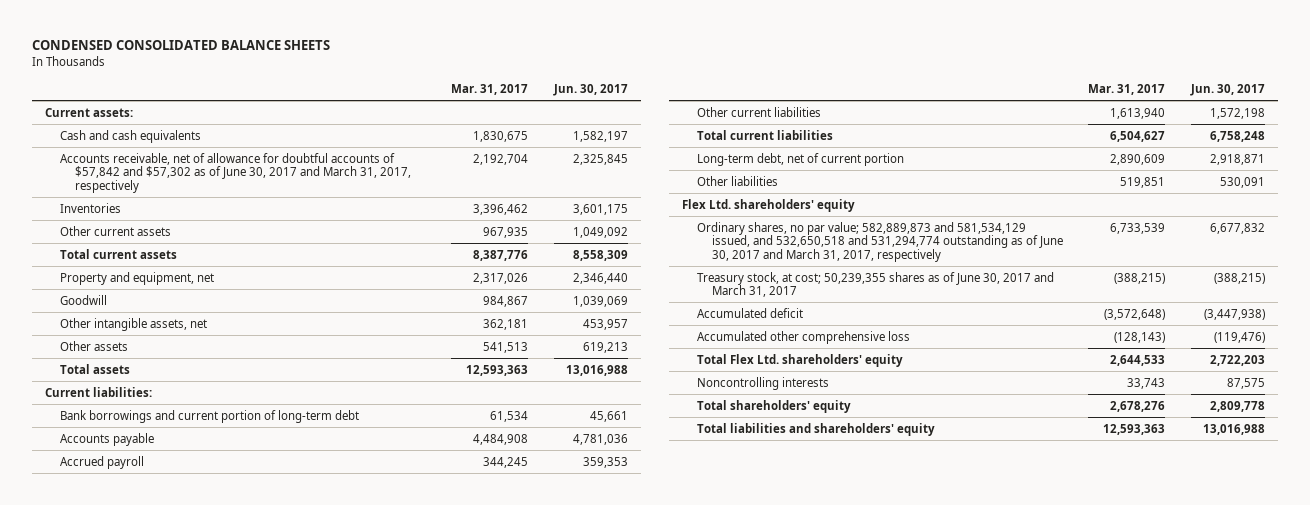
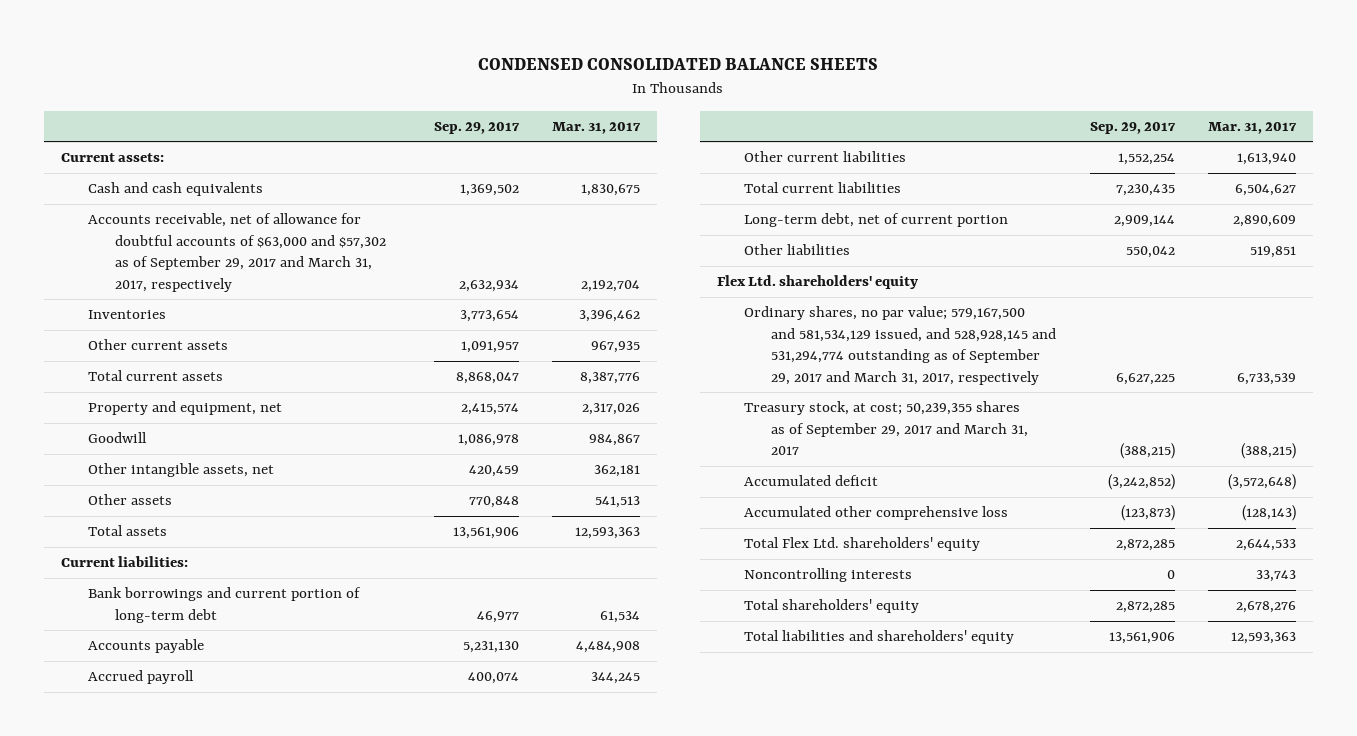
- | Mar. 31, 2017 | Jun. 30, 2017
+ | Sep. 29, 2017 | Mar. 31, 2017
- Accounts receivable, net of allowance for doubtful accounts of $57,842 and $57,302 as of June 30, 2017 and March 31, 2017, respectively | 2,192,704 | 2,325,845
+ Accounts receivable, net of allowance for doubtful accounts of $63,000 and $57,302 as of September 29, 2017 and March 31, 2017, respectively | 2,632,934 | 2,192,704
- Ordinary shares, no par value; 582,889,873 and 581,534,129 issued, and 532,650,518 and 531,294,774 outstanding as of June 30, 2017 and March 31, 2017, respectively | 6,733,539 | 6,677,832
- Treasury stock, at cost; 50,239,355 shares as of June 30, 2017 and March 31, 2017 | (388,215) | (388,215)
+ Ordinary shares, no par value; 579,167,500 and 581,534,129 issued, and 528,928,145 and 531,294,774 outstanding as of September 29, 2017 and March 31, 2017, respectively | 6,627,225 | 6,733,539
+ Treasury stock, at cost; 50,239,355 shares as of September 29, 2017 and March 31, 2017 | (388,215) | (388,215)

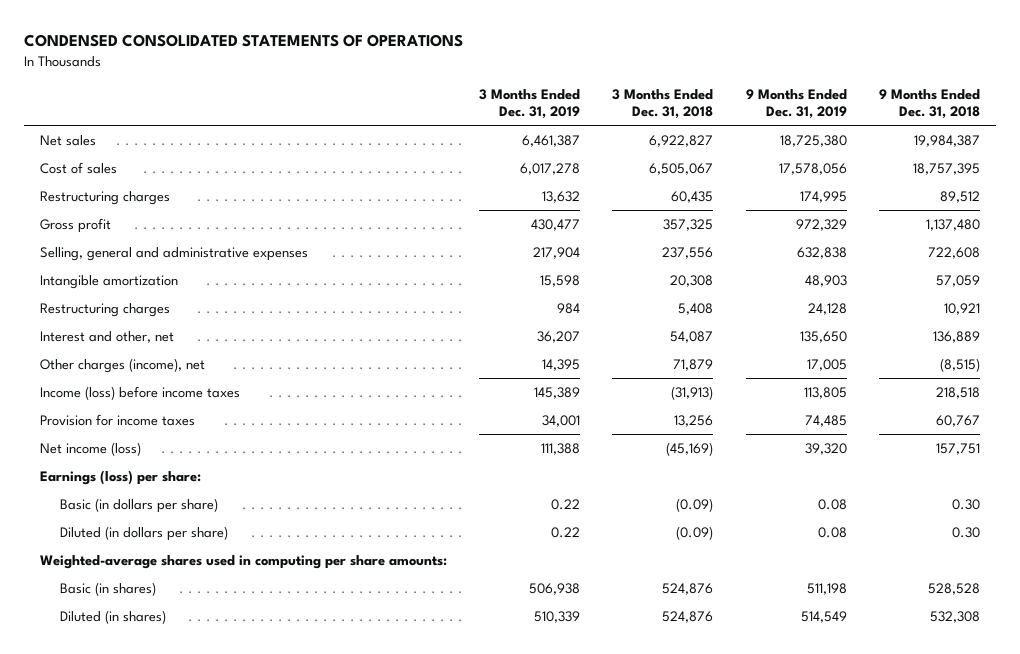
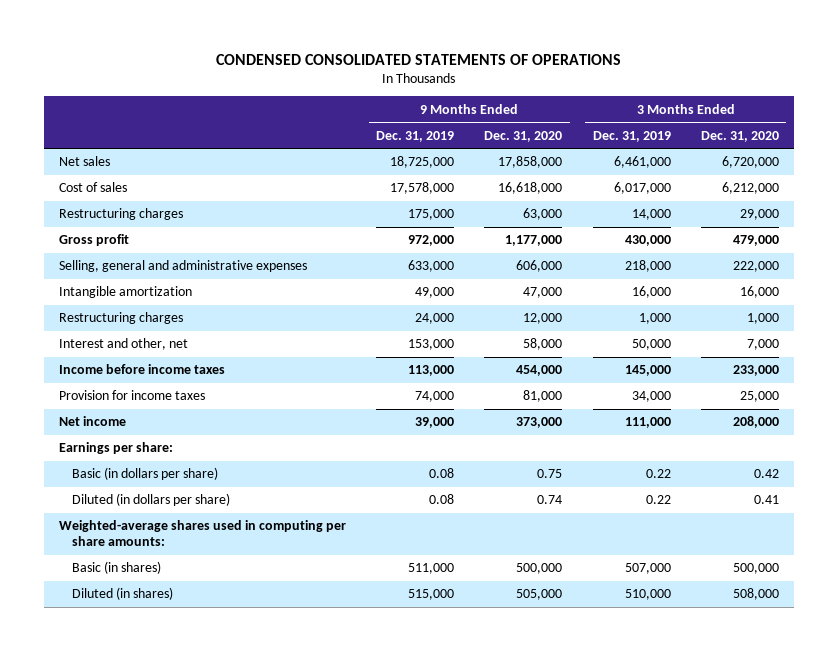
- | 3 Months Ended Dec. 31, 2019 | 3 Months Ended Dec. 31, 2018 | 9 Months Ended Dec. 31, 2019 | 9 Months Ended Dec. 31, 2018
+ | 9 Months Ended Dec. 31, 2019 | 9 Months Ended Dec. 31, 2020 | 3 Months Ended Dec. 31, 2019 | 3 Months Ended Dec. 31, 2020
- Net sales | 6,461,387 | 6,922,827 | 18,725,380 | 19,984,387
- Cost of sales | 6,017,278 | 6,505,067 | 17,578,056 | 18,757,395
- Restructuring charges | 13,632 | 60,435 | 174,995 | 89,512
- Gross profit | 430,477 | 357,325 | 972,329 | 1,137,480
- Selling, general and administrative expenses | 217,904 | 237,556 | 632,838 | 722,608
- Intangible amortization | 15,598 | 20,308 | 48,903 | 57,059
- Restructuring charges | 984 | 5,408 | 24,128 | 10,921
- Interest and other, net | 36,207 | 54,087 | 135,650 | 136,889
- Other charges (income), net | 14,395 | 71,879 | 17,005 | (8,515)
- Income (loss) before income taxes | 145,389 | (31,913) | 113,805 | 218,518
- Provision for income taxes | 34,001 | 13,256 | 74,485 | 60,767
- Net income (loss) | 111,388 | (45,169) | 39,320 | 157,751
- Earnings (loss) per share:
+ Net sales | 18,725,000 | 17,858,000 | 6,461,000 | 6,720,000
+ Cost of sales | 17,578,000 | 16,618,000 | 6,017,000 | 6,212,000
+ Restructuring charges | 175,000 | 63,000 | 14,000 | 29,000
+ Gross profit | 972,000 | 1,177,000 | 430,000 | 479,000
+ Selling, general and administrative expenses | 633,000 | 606,000 | 218,000 | 222,000
+ Intangible amortization | 49,000 | 47,000 | 16,000 | 16,000
+ Restructuring charges | 24,000 | 12,000 | 1,000 | 1,000
+ Interest and other, net | 153,000 | 58,000 | 50,000 | 7,000
+ Income before income taxes | 113,000 | 454,000 | 145,000 | 233,000
+ Provision for income taxes | 74,000 | 81,000 | 34,000 | 25,000
+ Net income | 39,000 | 373,000 | 111,000 | 208,000
+ Earnings per share:
- Basic (in shares) | 506,938 | 524,876 | 511,198 | 528,528
- Diluted (in shares) | 510,339 | 524,876 | 514,549 | 532,308
+ Basic (in shares) | 511,000 | 500,000 | 507,000 | 500,000
+ Diluted (in shares) | 515,000 | 505,000 | 510,000 | 508,000

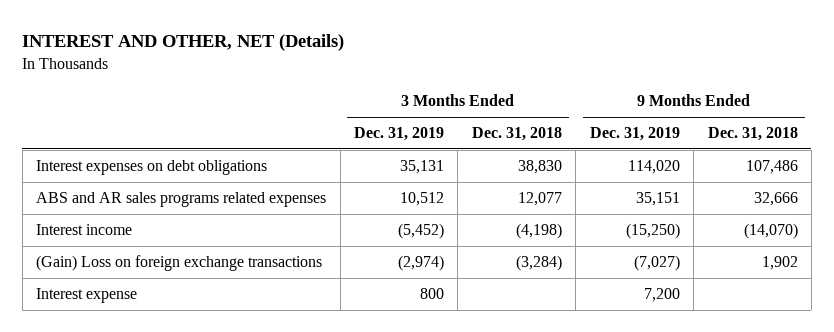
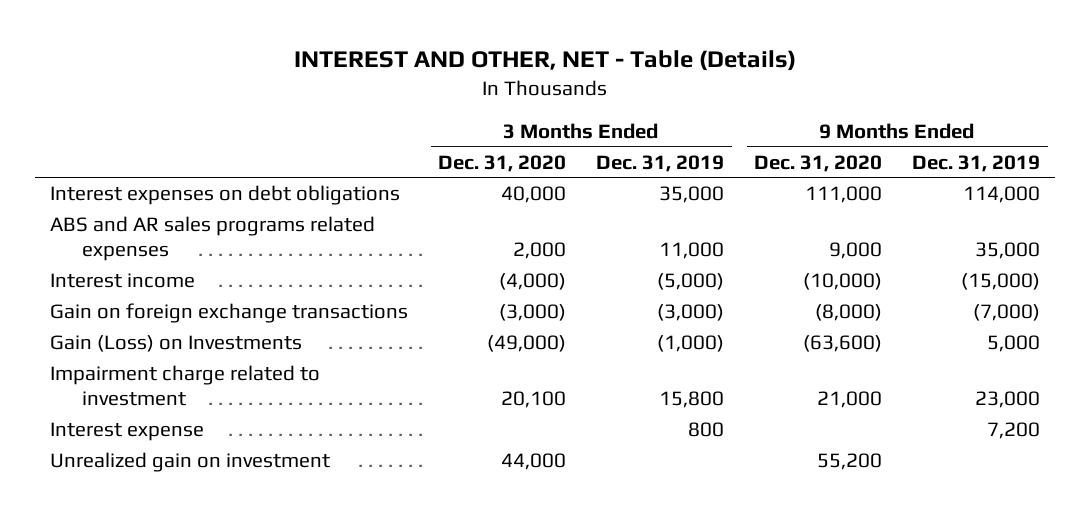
- INTEREST AND OTHER, NET (Details)
+ INTEREST AND OTHER, NET - Table (Details)
- | 3 Months Ended Dec. 31, 2019 | 3 Months Ended Dec. 31, 2018 | 9 Months Ended Dec. 31, 2019 | 9 Months Ended Dec. 31, 2018
+ | 3 Months Ended Dec. 31, 2020 | 3 Months Ended Dec. 31, 2019 | 9 Months Ended Dec. 31, 2020 | 9 Months Ended Dec. 31, 2019
- Interest expenses on debt obligations | 35,131 | 38,830 | 114,020 | 107,486
- ABS and AR sales programs related expenses | 10,512 | 12,077 | 35,151 | 32,666
- Interest income | (5,452) | (4,198) | (15,250) | (14,070)
- (Gain) Loss on foreign exchange transactions | (2,974) | (3,284) | (7,027) | 1,902
+ Interest expenses on debt obligations | 40,000 | 35,000 | 111,000 | 114,000
+ ABS and AR sales programs related expenses | 2,000 | 11,000 | 9,000 | 35,000
+ Interest income | (4,000) | (5,000) | (10,000) | (15,000)
+ Gain on foreign exchange transactions | (3,000) | (3,000) | (8,000) | (7,000)
+ Gain (Loss) on Investments | (49,000) | (1,000) | (63,600) | 5,000
+ Impairment charge related to investment | 20,100 | 15,800 | 21,000 | 23,000
+ Unrealized gain on investment | 44,000 | | 55,200 |

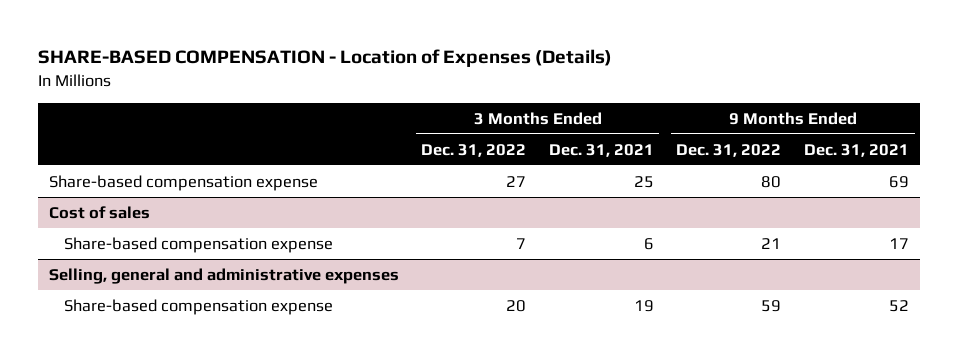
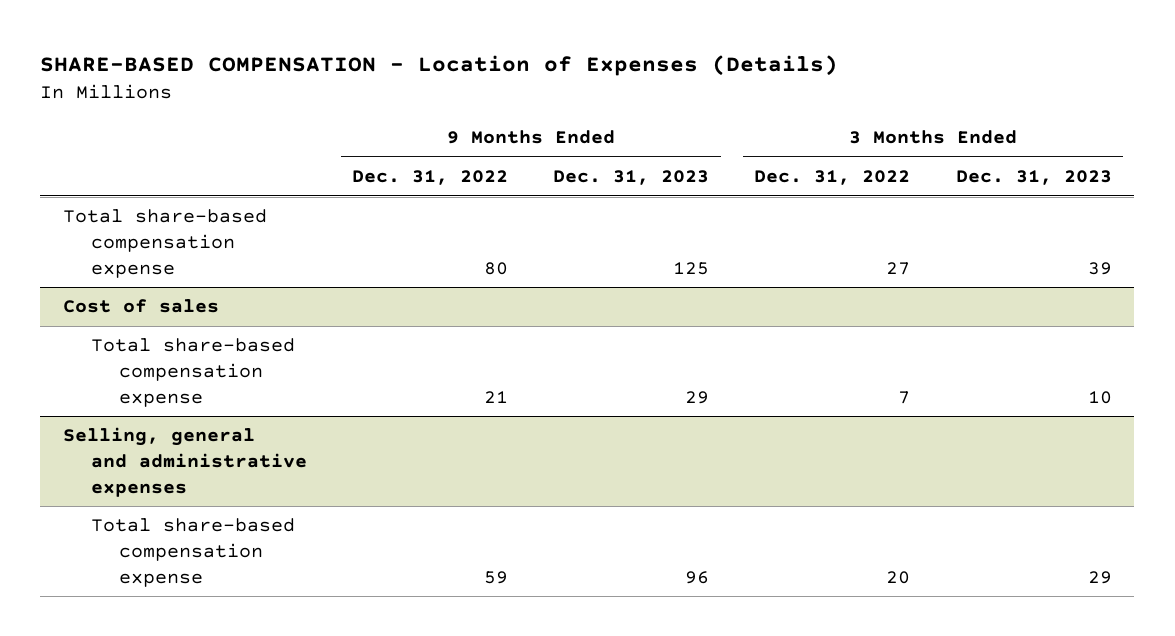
- | 3 Months Ended Dec. 31, 2022 | 3 Months Ended Dec. 31, 2021 | 9 Months Ended Dec. 31, 2022 | 9 Months Ended Dec. 31, 2021
+ | 9 Months Ended Dec. 31, 2022 | 9 Months Ended Dec. 31, 2023 | 3 Months Ended Dec. 31, 2022 | 3 Months Ended Dec. 31, 2023
- Share-based compensation expense | 27 | 25 | 80 | 69
+ Total share-based compensation expense | 80 | 125 | 27 | 39
@ Cost of sales
- Share-based compensation expense | 7 | 6 | 21 | 17
+ Total share-based compensation expense | 21 | 29 | 7 | 10
@ Selling, general and administrative expenses
- Share-based compensation expense | 20 | 19 | 59 | 52
+ Total share-based compensation expense | 59 | 96 | 20 | 29

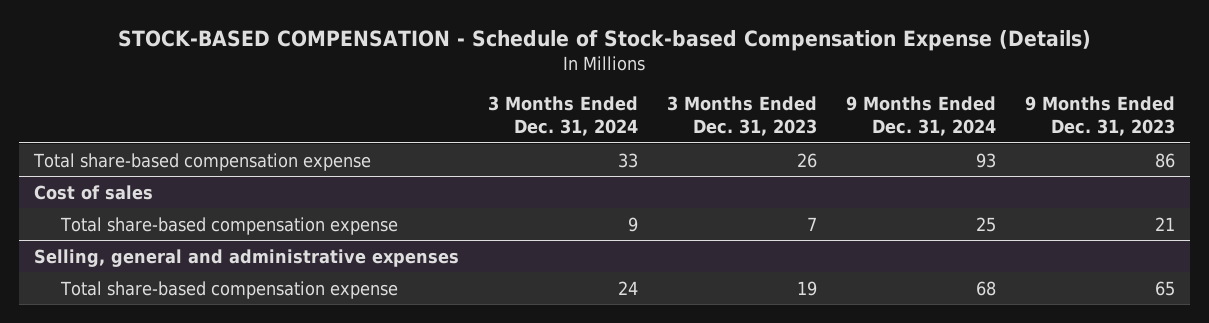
- SHARE-BASED COMPENSATION - Location of Expenses (Details)
+ STOCK-BASED COMPENSATION - Schedule of Stock-based Compensation Expense (Details)
- | 9 Months Ended Dec. 31, 2022 | 9 Months Ended Dec. 31, 2023 | 3 Months Ended Dec. 31, 2022 | 3 Months Ended Dec. 31, 2023
+ | 3 Months Ended Dec. 31, 2024 | 3 Months Ended Dec. 31, 2023 | 9 Months Ended Dec. 31, 2024 | 9 Months Ended Dec. 31, 2023
- Total share-based compensation expense | 80 | 125 | 27 | 39
+ Total share-based compensation expense | 33 | 26 | 93 | 86
@ Cost of sales
- Total share-based compensation expense | 21 | 29 | 7 | 10
+ Total share-based compensation expense | 9 | 7 | 25 | 21
@ Selling, general and administrative expenses
- Total share-based compensation expense | 59 | 96 | 20 | 29
+ Total share-based compensation expense | 24 | 19 | 68 | 65

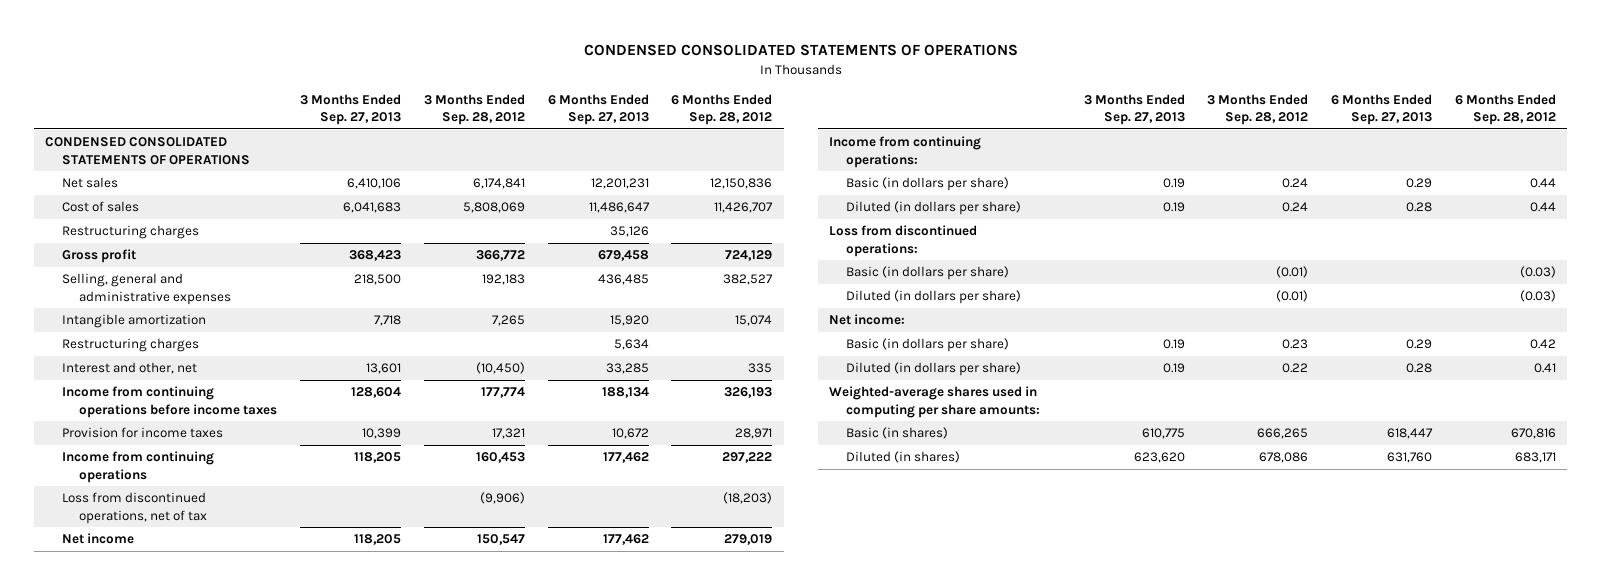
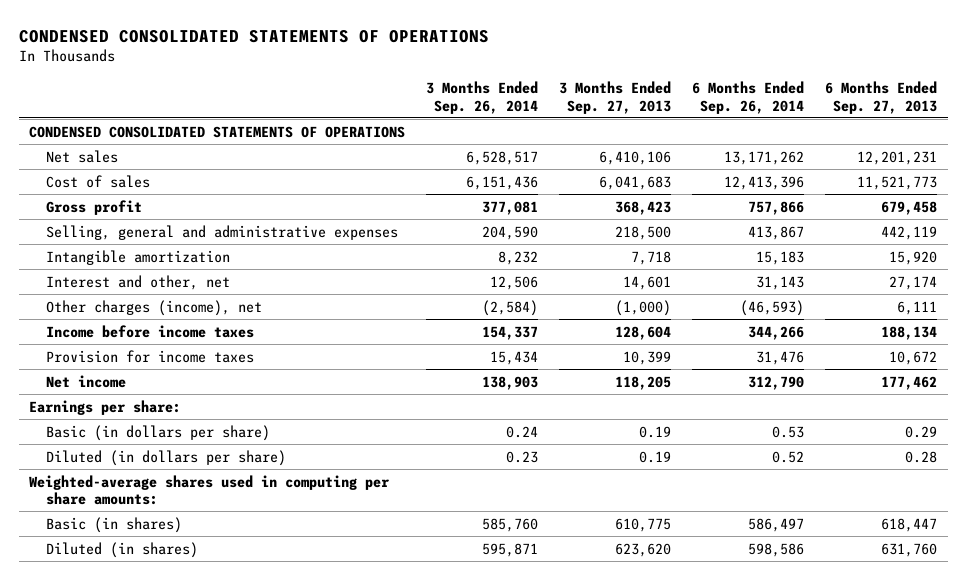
- | 3 Months Ended Sep. 27, 2013 | 3 Months Ended Sep. 28, 2012 | 6 Months Ended Sep. 27, 2013 | 6 Months Ended Sep. 28, 2012
+ | 3 Months Ended Sep. 26, 2014 | 3 Months Ended Sep. 27, 2013 | 6 Months Ended Sep. 26, 2014 | 6 Months Ended Sep. 27, 2013
- Cost of sales | 6,041,683 | 5,808,069 | 11,486,647 | 11,426,707
- Restructuring charges | | | 35,126 |
+ Cost of sales | 6,151,436 | 6,041,683 | 12,413,396 | 11,521,773
- Selling, general and administrative expenses | 218,500 | 192,183 | 436,485 | 382,527
+ Selling, general and administrative expenses | 204,590 | 218,500 | 413,867 | 442,119
- Restructuring charges | | | 5,634 |
- Interest and other, net | 13,601 | (10,450) | 33,285 | 335
- Income from continuing operations before income taxes | 128,604 | 177,774 | 188,134 | 326,193
+ Interest and other, net | 12,506 | 14,601 | 31,143 | 27,174
+ Other charges (income), net | (2,584) | (1,000) | (46,593) | 6,111
+ Income before income taxes | 154,337 | 128,604 | 344,266 | 188,134
- Income from continuing operations | 118,205 | 160,453 | 177,462 | 297,222
- Loss from discontinued operations, net of tax | | (9,906) | | (18,203)
- Income from continuing operations:
- Basic (in dollars per share) | 0.19 | 0.24 | 0.29 | 0.44
- Diluted (in dollars per share) | 0.19 | 0.24 | 0.28 | 0.44
- Loss from discontinued operations:
- Basic (in dollars per share) | | (0.01) | | (0.03)
- Diluted (in dollars per share) | | (0.01) | | (0.03)
- Net income:
+ Earnings per share:

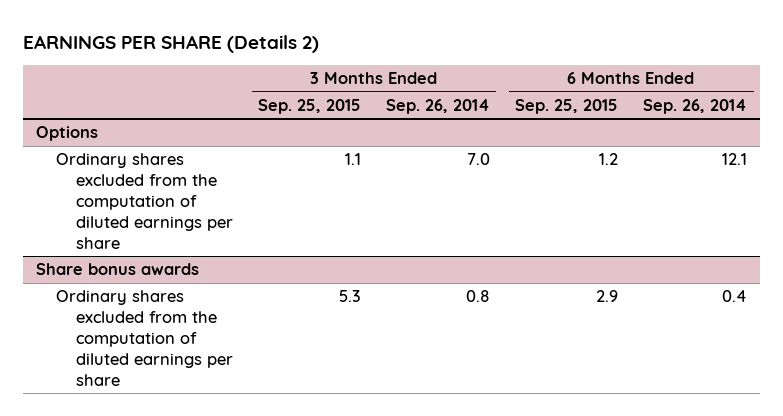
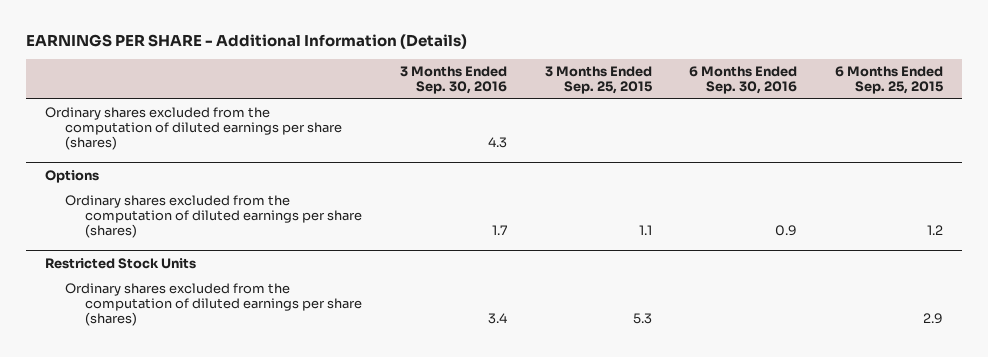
- EARNINGS PER SHARE (Details 2)
+ EARNINGS PER SHARE - Additional Information (Details)
- | 3 Months Ended Sep. 25, 2015 | 3 Months Ended Sep. 26, 2014 | 6 Months Ended Sep. 25, 2015 | 6 Months Ended Sep. 26, 2014
+ | 3 Months Ended Sep. 30, 2016 | 3 Months Ended Sep. 25, 2015 | 6 Months Ended Sep. 30, 2016 | 6 Months Ended Sep. 25, 2015
+ Ordinary shares excluded from the computation of diluted earnings per share (shares) | 4.3 | | |
@ Options
- Ordinary shares excluded from the computation of diluted earnings per share | 1.1 | 7.0 | 1.2 | 12.1
- Share bonus awards
- Ordinary shares excluded from the computation of diluted earnings per share | 5.3 | 0.8 | 2.9 | 0.4
@ Options
+ Ordinary shares excluded from the computation of diluted earnings per share (shares) | 1.7 | 1.1 | 0.9 | 1.2
+ Restricted Stock Units
+ Ordinary shares excluded from the computation of diluted earnings per share (shares) | 3.4 | 5.3 | | 2.9

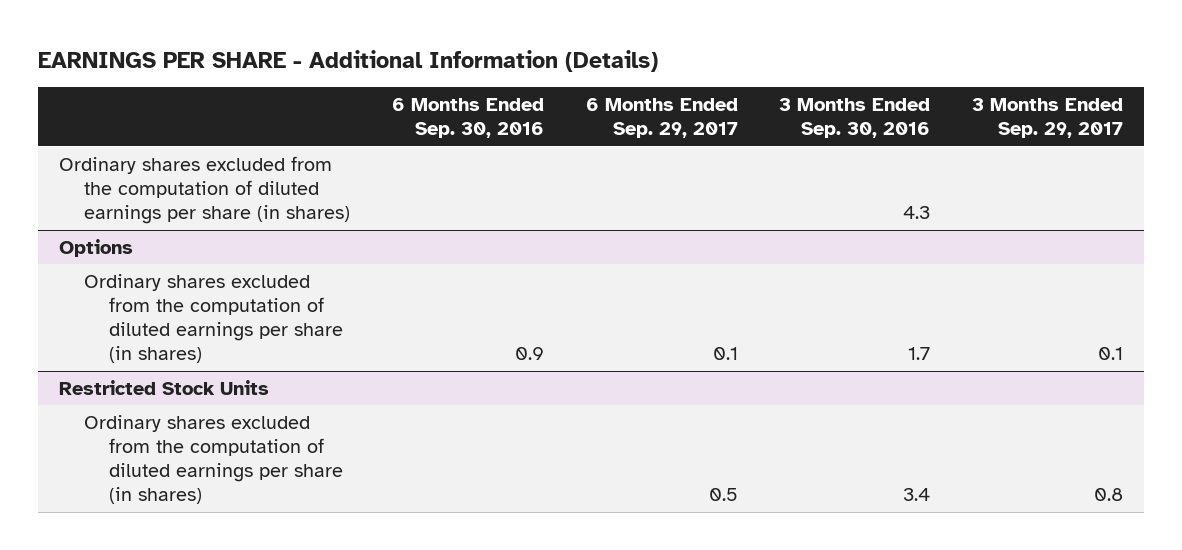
- | 3 Months Ended Sep. 30, 2016 | 3 Months Ended Sep. 25, 2015 | 6 Months Ended Sep. 30, 2016 | 6 Months Ended Sep. 25, 2015
+ | 6 Months Ended Sep. 30, 2016 | 6 Months Ended Sep. 29, 2017 | 3 Months Ended Sep. 30, 2016 | 3 Months Ended Sep. 29, 2017
- Ordinary shares excluded from the computation of diluted earnings per share (shares) | 4.3 | | |
+ Ordinary shares excluded from the computation of diluted earnings per share (in shares) | | | 4.3 |
@ Options
- Ordinary shares excluded from the computation of diluted earnings per share (shares) | 1.7 | 1.1 | 0.9 | 1.2
+ Ordinary shares excluded from the computation of diluted earnings per share (in shares) | 0.9 | 0.1 | 1.7 | 0.1
@ Restricted Stock Units
- Ordinary shares excluded from the computation of diluted earnings per share (shares) | 3.4 | 5.3 | | 2.9
+ Ordinary shares excluded from the computation of diluted earnings per share (in shares) | | 0.5 | 3.4 | 0.8

